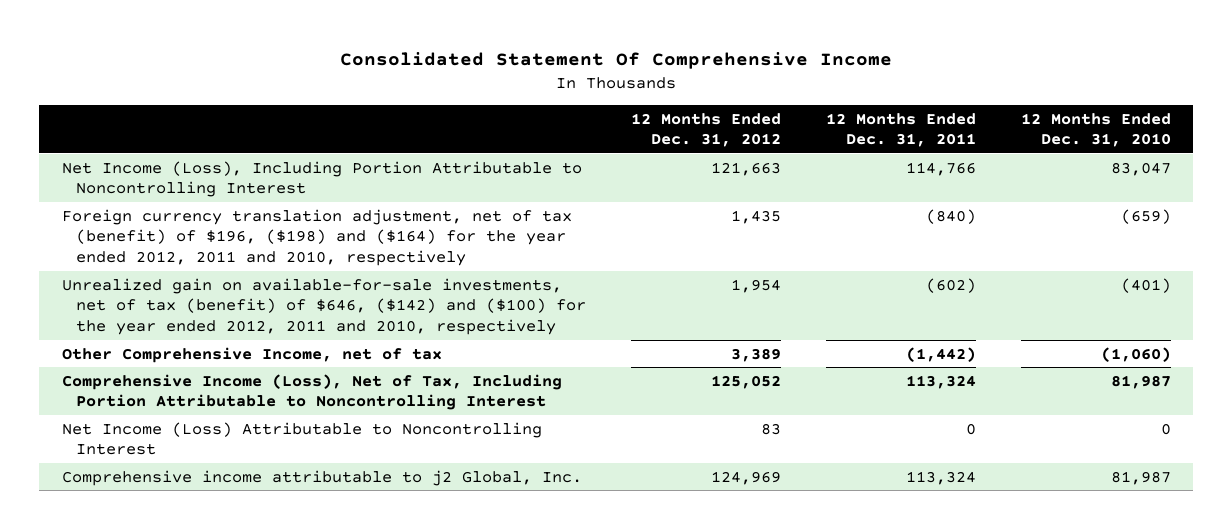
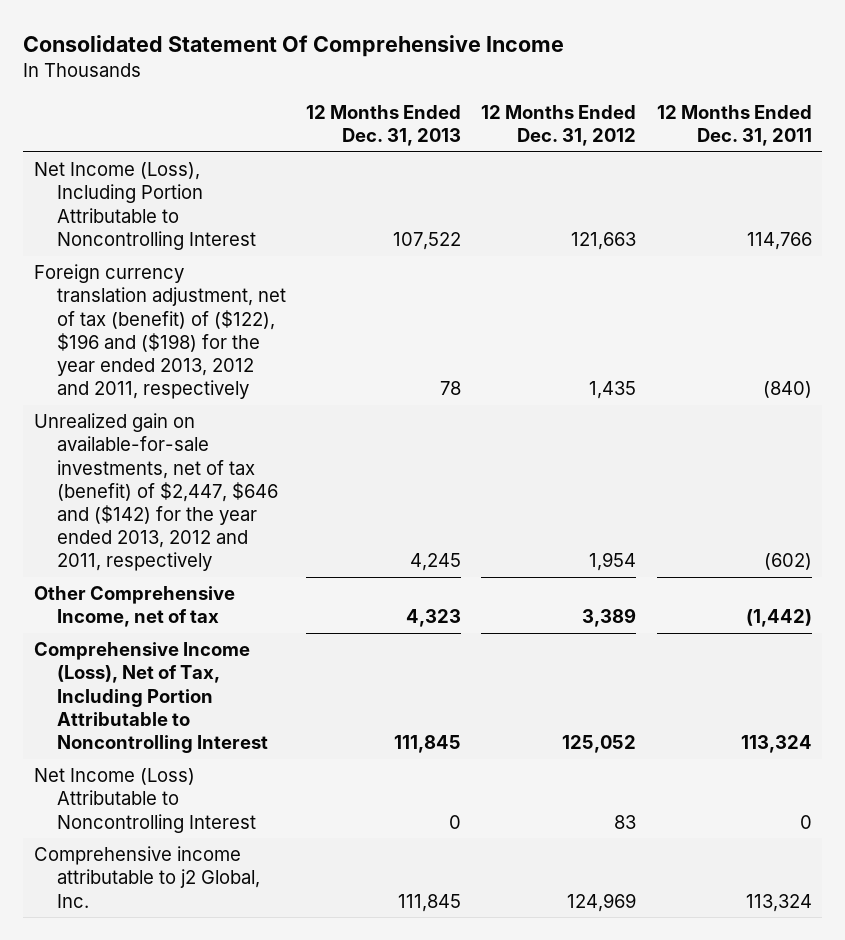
- | 12 Months Ended Dec. 31, 2012 | 12 Months Ended Dec. 31, 2011 | 12 Months Ended Dec. 31, 2010
+ | 12 Months Ended Dec. 31, 2013 | 12 Months Ended Dec. 31, 2012 | 12 Months Ended Dec. 31, 2011
- Foreign currency translation adjustment, net of tax (benefit) of $196, ($198) and ($164) for the year ended 2012, 2011 and 2010, respectively | 1,435 | (840) | (659)
- Unrealized gain on available-for-sale investments, net of tax (benefit) of $646, ($142) and ($100) for the year ended 2012, 2011 and 2010, respectively | 1,954 | (602) | (401)
+ Foreign currency translation adjustment, net of tax (benefit) of ($122), $196 and ($198) for the year ended 2013, 2012 and 2011, respectively | 78 | 1,435 | (840)
+ Unrealized gain on available-for-sale investments, net of tax (benefit) of $2,447, $646 and ($142) for the year ended 2013, 2012 and 2011, respectively | 4,245 | 1,954 | (602)

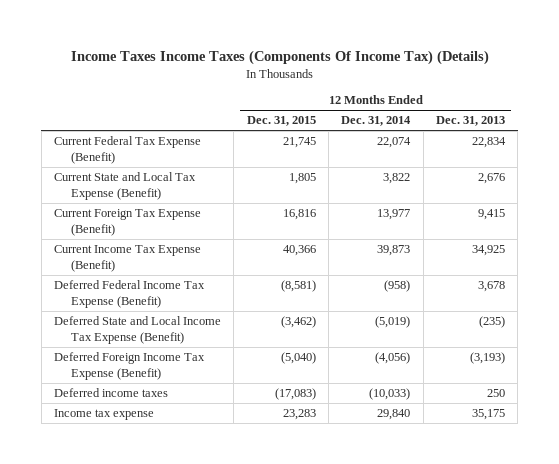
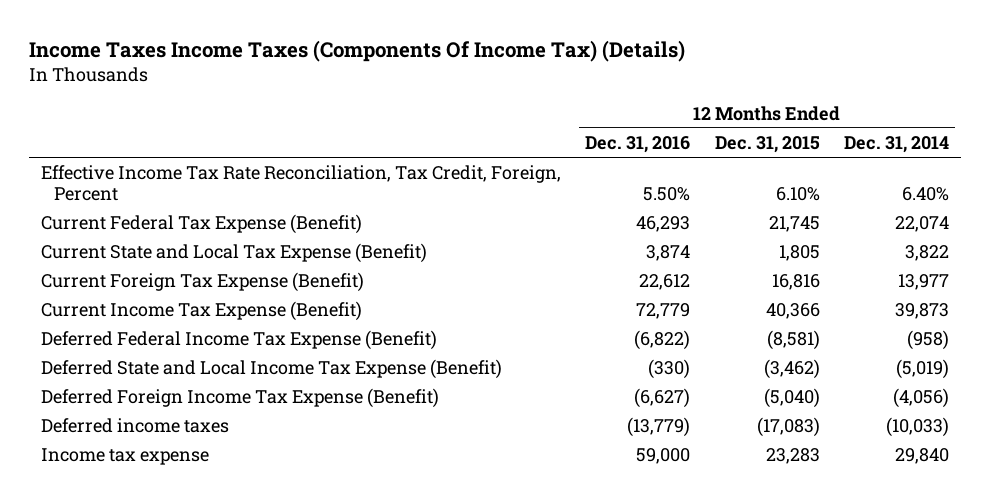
- | 12 Months Ended Dec. 31, 2015 | 12 Months Ended Dec. 31, 2014 | 12 Months Ended Dec. 31, 2013
+ | 12 Months Ended Dec. 31, 2016 | 12 Months Ended Dec. 31, 2015 | 12 Months Ended Dec. 31, 2014
+ Effective Income Tax Rate Reconciliation, Tax Credit, Foreign, Percent | 5.50% | 6.10% | 6.40%

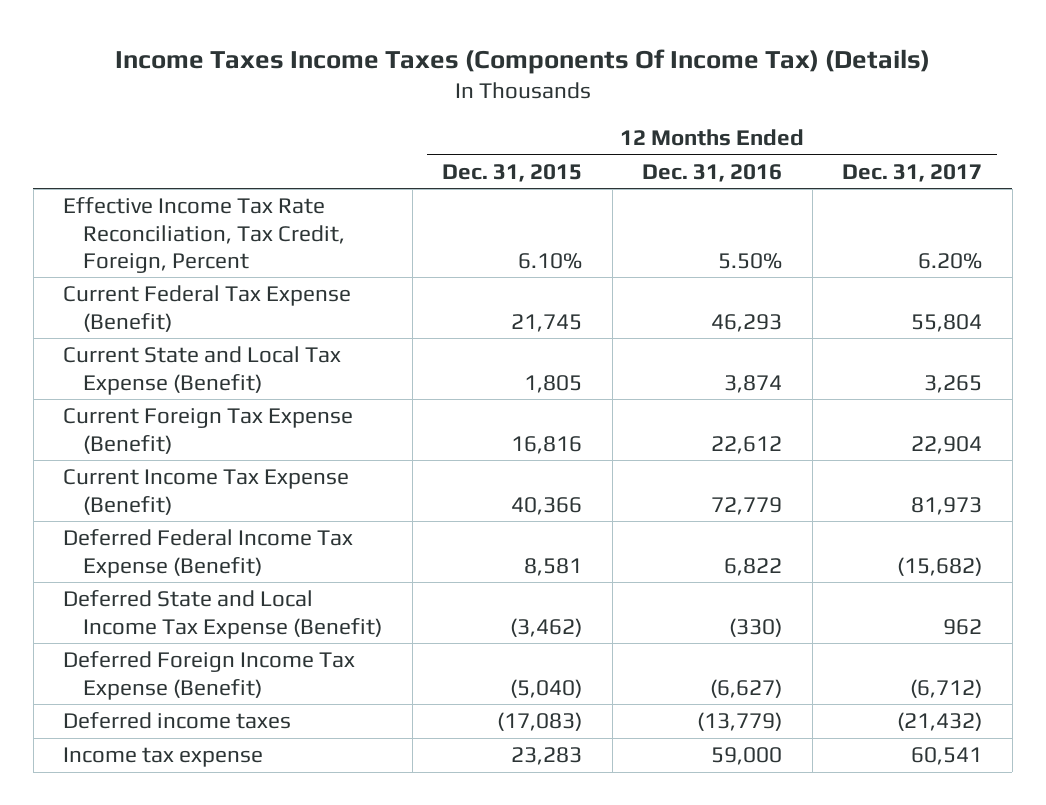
- | 12 Months Ended Dec. 31, 2016 | 12 Months Ended Dec. 31, 2015 | 12 Months Ended Dec. 31, 2014
+ | 12 Months Ended Dec. 31, 2015 | 12 Months Ended Dec. 31, 2016 | 12 Months Ended Dec. 31, 2017
- Deferred Federal Income Tax Expense (Benefit) | (6,822) | (8,581) | (958)
+ Deferred Federal Income Tax Expense (Benefit) | 8,581 | 6,822 | (15,682)

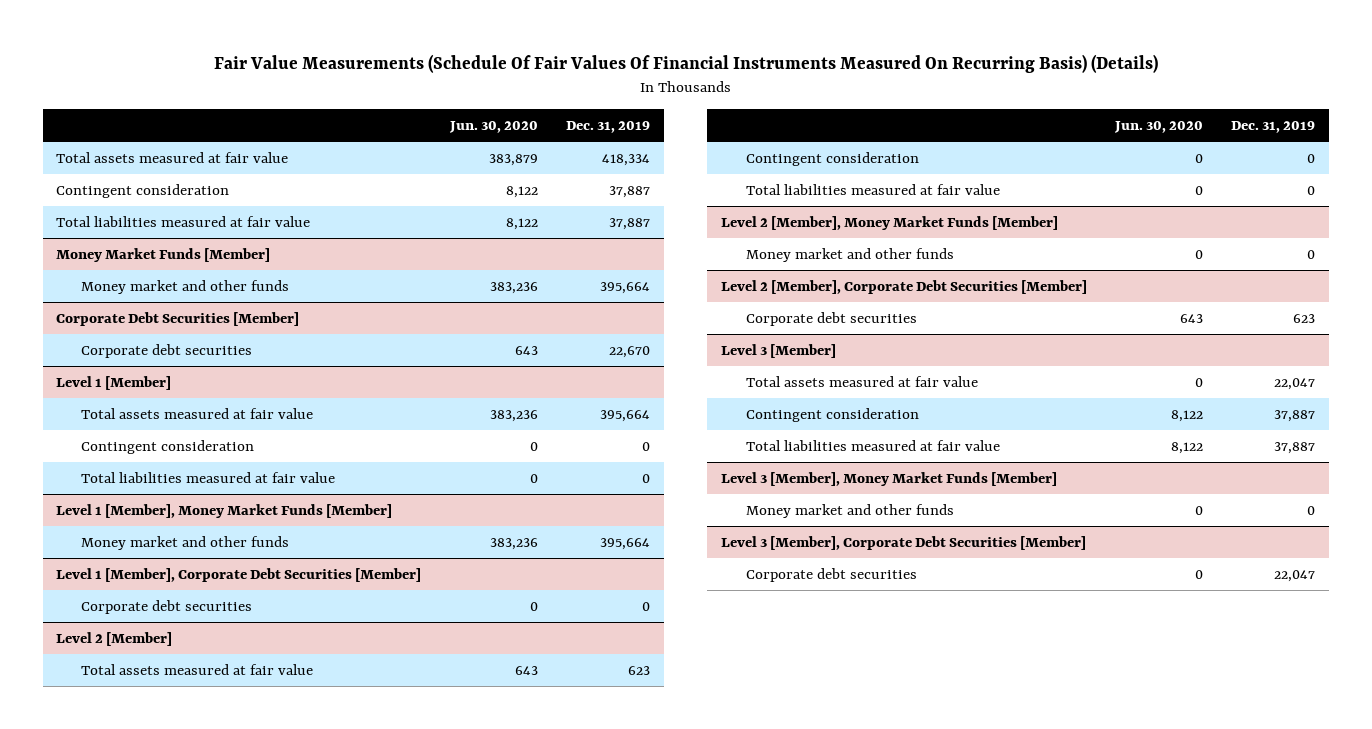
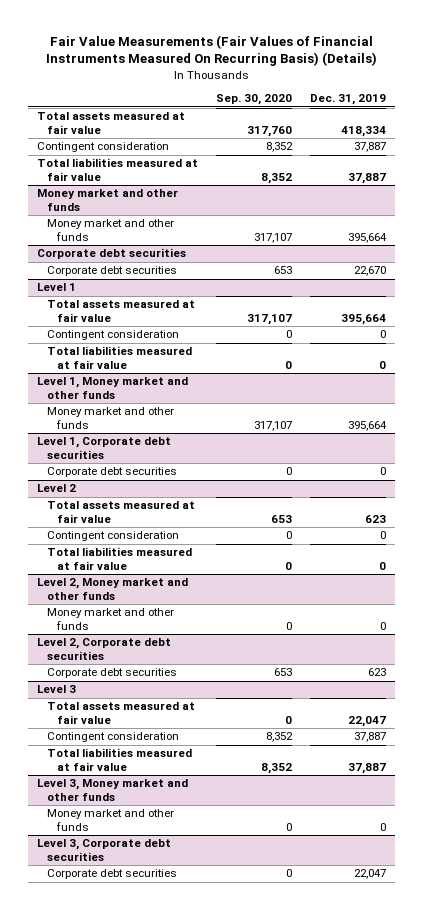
- Fair Value Measurements (Schedule Of Fair Values Of Financial Instruments Measured On Recurring Basis) (Details)
+ Fair Value Measurements (Fair Values of Financial Instruments Measured On Recurring Basis) (Details)
- | Jun. 30, 2020 | Dec. 31, 2019
+ | Sep. 30, 2020 | Dec. 31, 2019
- Money Market Funds [Member]
+ Money market and other funds
- Corporate Debt Securities [Member]
+ Corporate debt securities
- Level 1 [Member]
+ Level 1
- Level 1 [Member], Money Market Funds [Member]
+ Level 1, Money market and other funds
- Level 1 [Member], Corporate Debt Securities [Member]
+ Level 1, Corporate debt securities
- Level 2 [Member]
+ Level 2
- Level 2 [Member], Money Market Funds [Member]
+ Level 2, Money market and other funds
- Level 2 [Member], Corporate Debt Securities [Member]
+ Level 2, Corporate debt securities
- Level 3 [Member]
+ Level 3
- Level 3 [Member], Money Market Funds [Member]
+ Level 3, Money market and other funds
- Level 3 [Member], Corporate Debt Securities [Member]
+ Level 3, Corporate debt securities

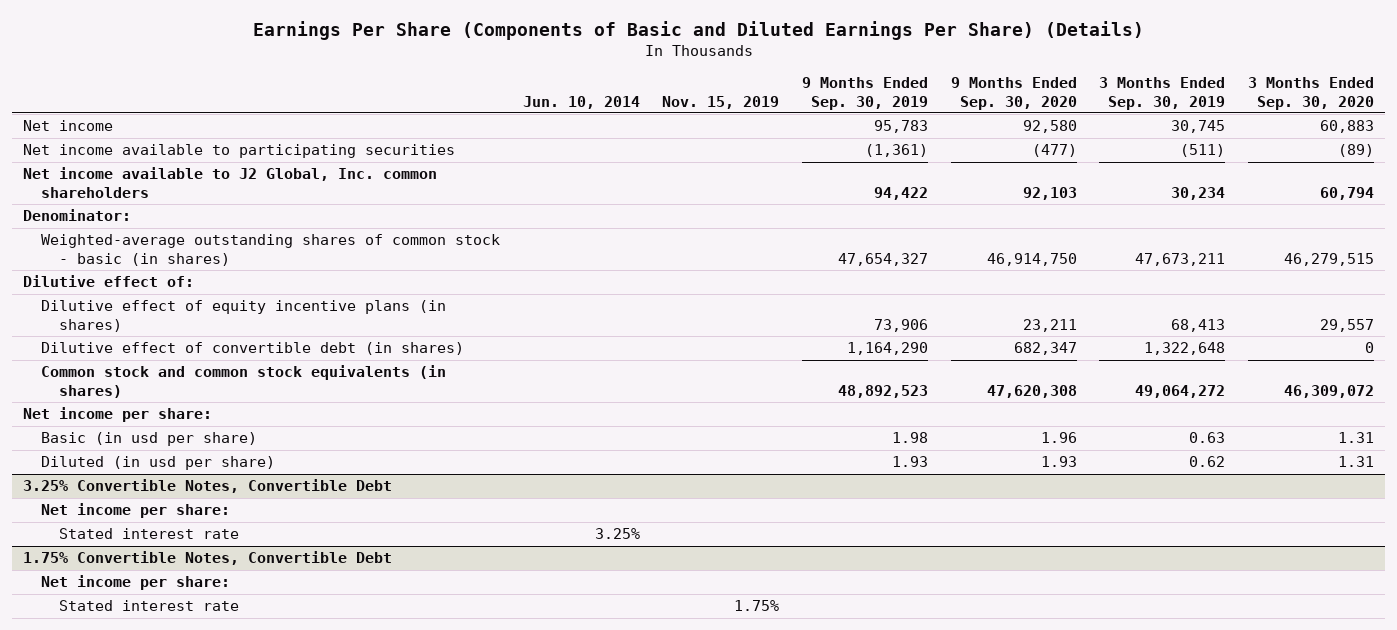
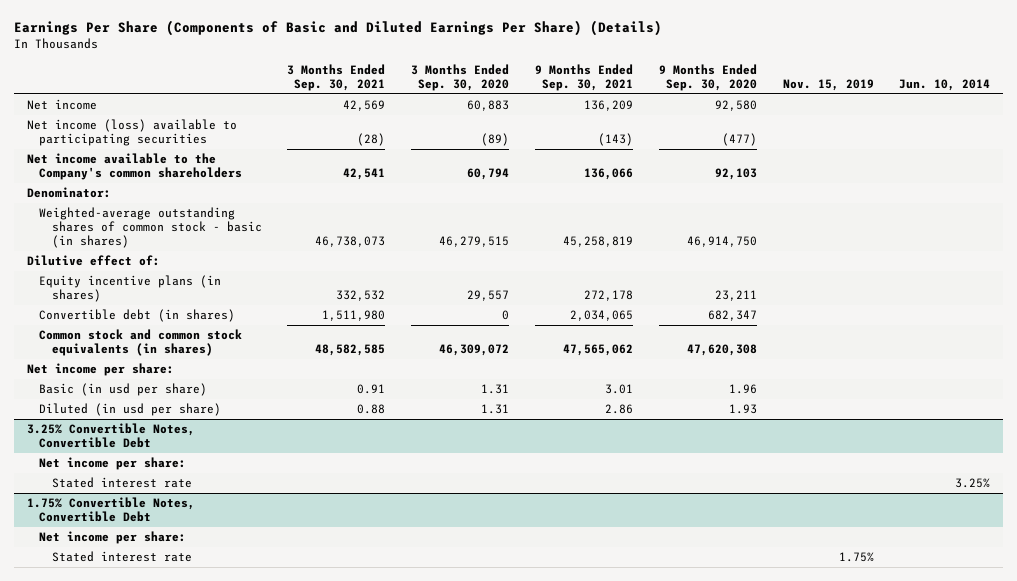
- | Jun. 10, 2014 | Nov. 15, 2019 | 9 Months Ended Sep. 30, 2019 | 9 Months Ended Sep. 30, 2020 | 3 Months Ended Sep. 30, 2019 | 3 Months Ended Sep. 30, 2020
+ | 3 Months Ended Sep. 30, 2021 | 3 Months Ended Sep. 30, 2020 | 9 Months Ended Sep. 30, 2021 | 9 Months Ended Sep. 30, 2020 | Nov. 15, 2019 | Jun. 10, 2014
- Net income available to participating securities | | | (1,361) | (477) | (511) | (89)
- Net income available to J2 Global, Inc. common shareholders | | | 94,422 | 92,103 | 30,234 | 60,794
+ Net income (loss) available to participating securities | (28) | (89) | (143) | (477) | |
+ Net income available to the Company's common shareholders | 42,541 | 60,794 | 136,066 | 92,103 | |
- Dilutive effect of equity incentive plans (in shares) | | | 73,906 | 23,211 | 68,413 | 29,557
- Dilutive effect of convertible debt (in shares) | | | 1,164,290 | 682,347 | 1,322,648 | 0
+ Equity incentive plans (in shares) | 332,532 | 29,557 | 272,178 | 23,211 | |
+ Convertible debt (in shares) | 1,511,980 | 0 | 2,034,065 | 682,347 | |

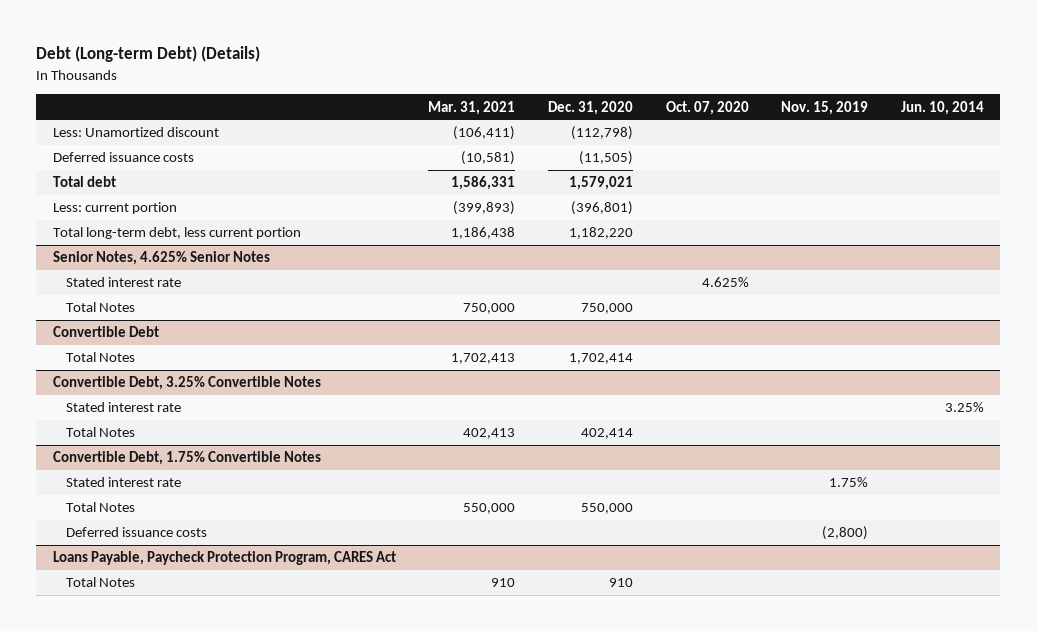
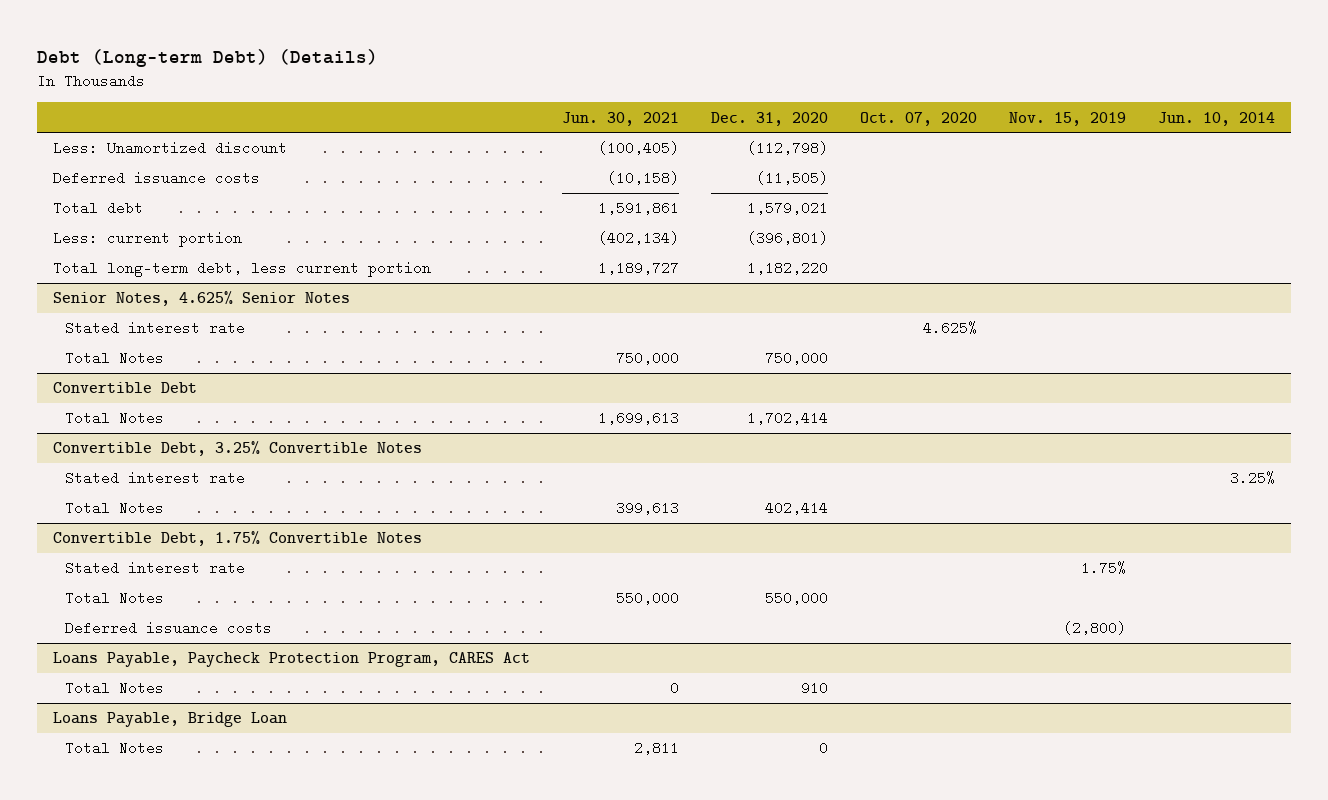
- | Mar. 31, 2021 | Dec. 31, 2020 | Oct. 07, 2020 | Nov. 15, 2019 | Jun. 10, 2014
+ | Jun. 30, 2021 | Dec. 31, 2020 | Oct. 07, 2020 | Nov. 15, 2019 | Jun. 10, 2014
+ Loans Payable, Bridge Loan
+ Total Notes | 2,811 | 0 | | |

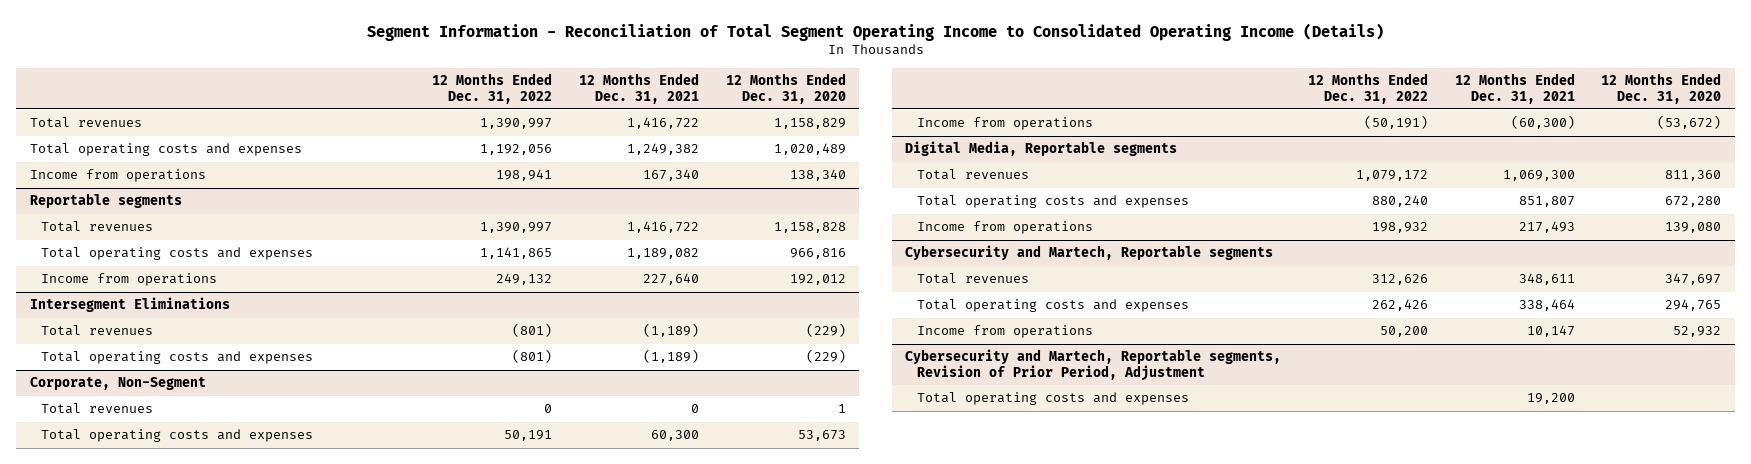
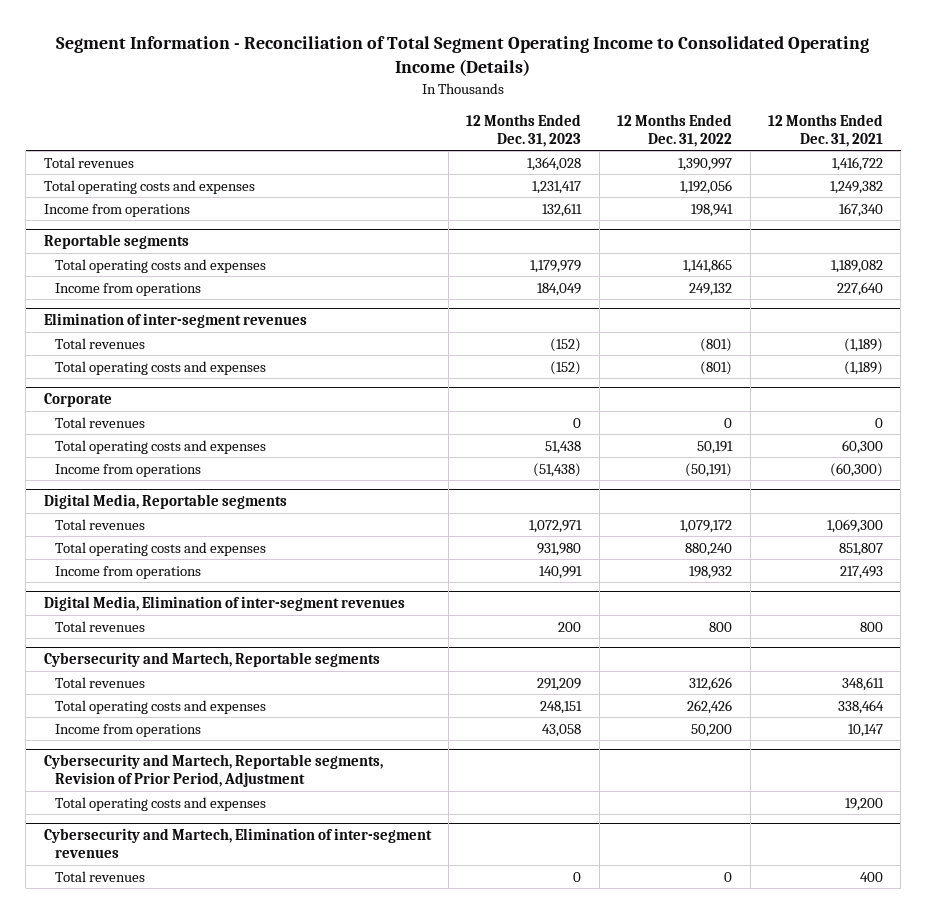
- | 12 Months Ended Dec. 31, 2022 | 12 Months Ended Dec. 31, 2021 | 12 Months Ended Dec. 31, 2020
+ | 12 Months Ended Dec. 31, 2023 | 12 Months Ended Dec. 31, 2022 | 12 Months Ended Dec. 31, 2021
@ Reportable segments
- Total revenues | 1,390,997 | 1,416,722 | 1,158,828
- Intersegment Eliminations
+ Elimination of inter-segment revenues
- Corporate, Non-Segment
+ Corporate
+ Digital Media, Elimination of inter-segment revenues
+ Total revenues | 200 | 800 | 800
+ Cybersecurity and Martech, Elimination of inter-segment revenues
+ Total revenues | 0 | 0 | 400

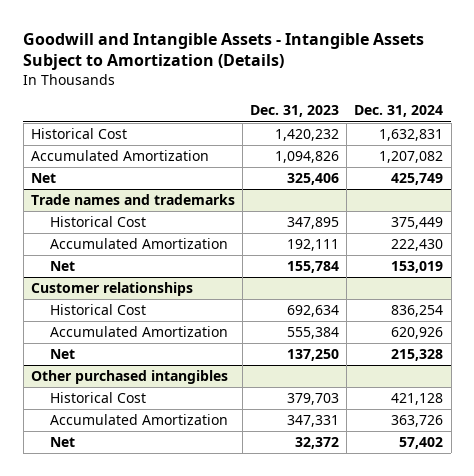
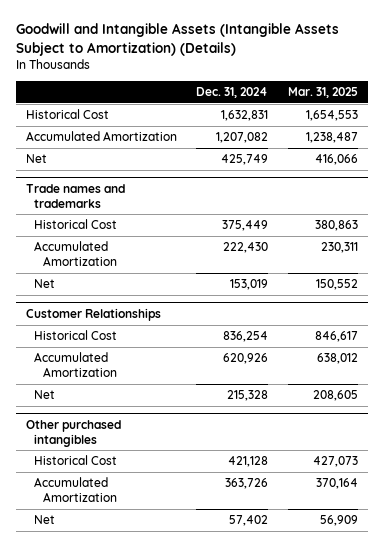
- Goodwill and Intangible Assets - Intangible Assets Subject to Amortization (Details)
+ Goodwill and Intangible Assets (Intangible Assets Subject to Amortization) (Details)
- | Dec. 31, 2023 | Dec. 31, 2024
+ | Dec. 31, 2024 | Mar. 31, 2025
- Customer relationships
+ Customer Relationships

